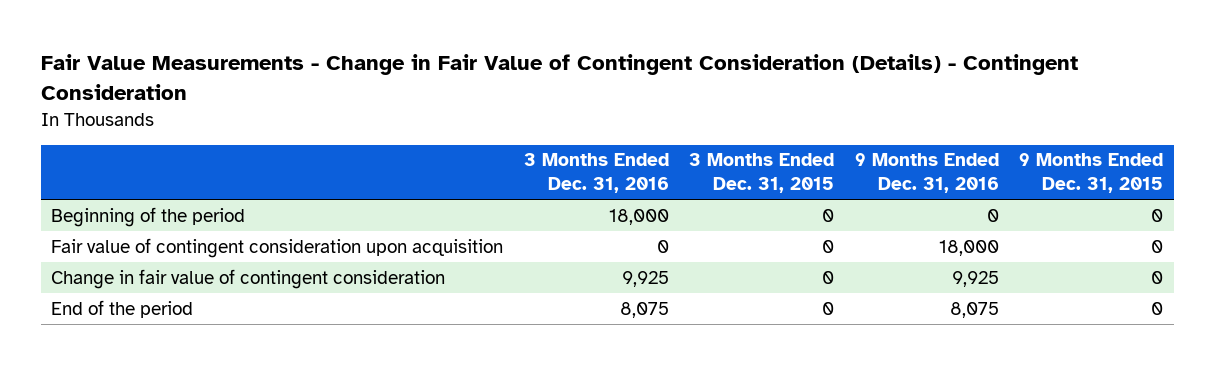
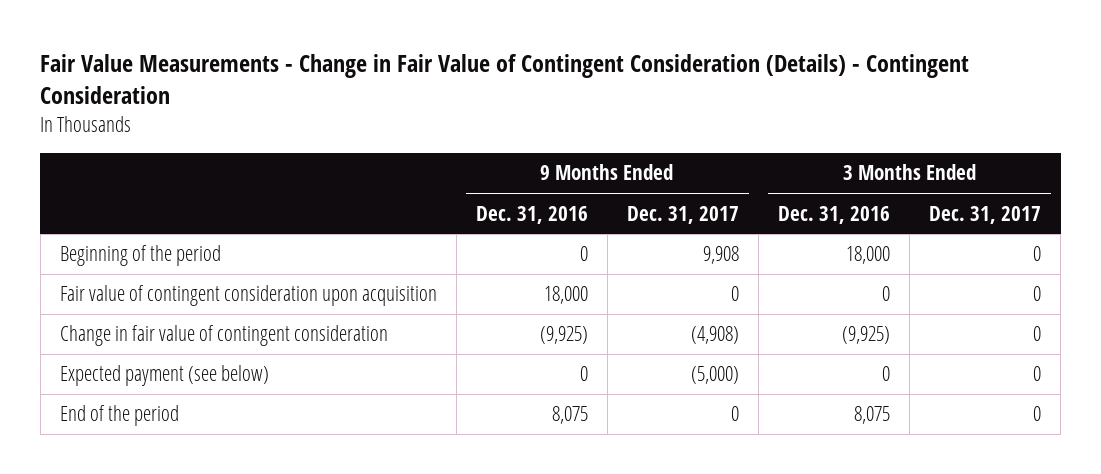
- | 3 Months Ended Dec. 31, 2016 | 3 Months Ended Dec. 31, 2015 | 9 Months Ended Dec. 31, 2016 | 9 Months Ended Dec. 31, 2015
+ | 9 Months Ended Dec. 31, 2016 | 9 Months Ended Dec. 31, 2017 | 3 Months Ended Dec. 31, 2016 | 3 Months Ended Dec. 31, 2017
- Change in fair value of contingent consideration | 9,925 | 0 | 9,925 | 0
+ Change in fair value of contingent consideration | (9,925) | (4,908) | (9,925) | 0
+ Expected payment (see below) | 0 | (5,000) | 0 | 0

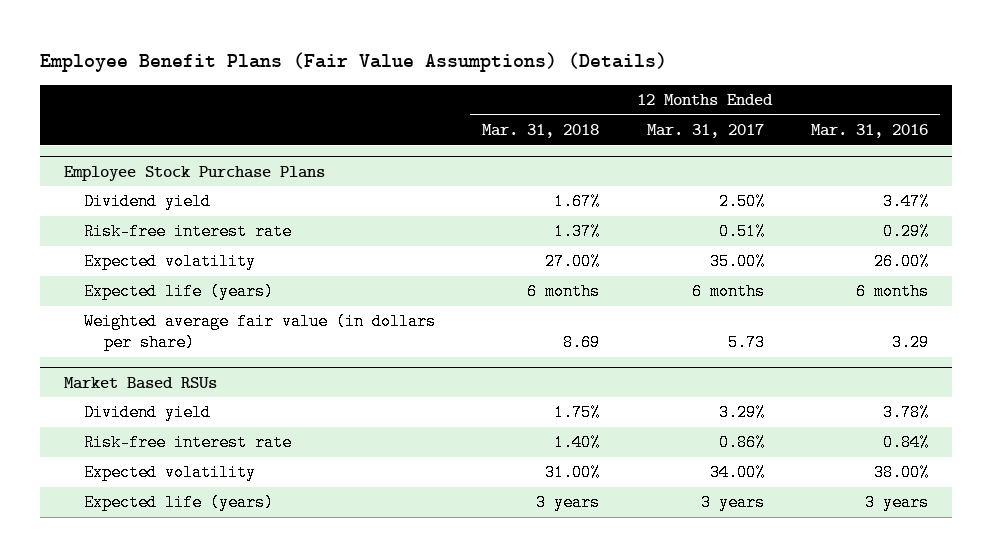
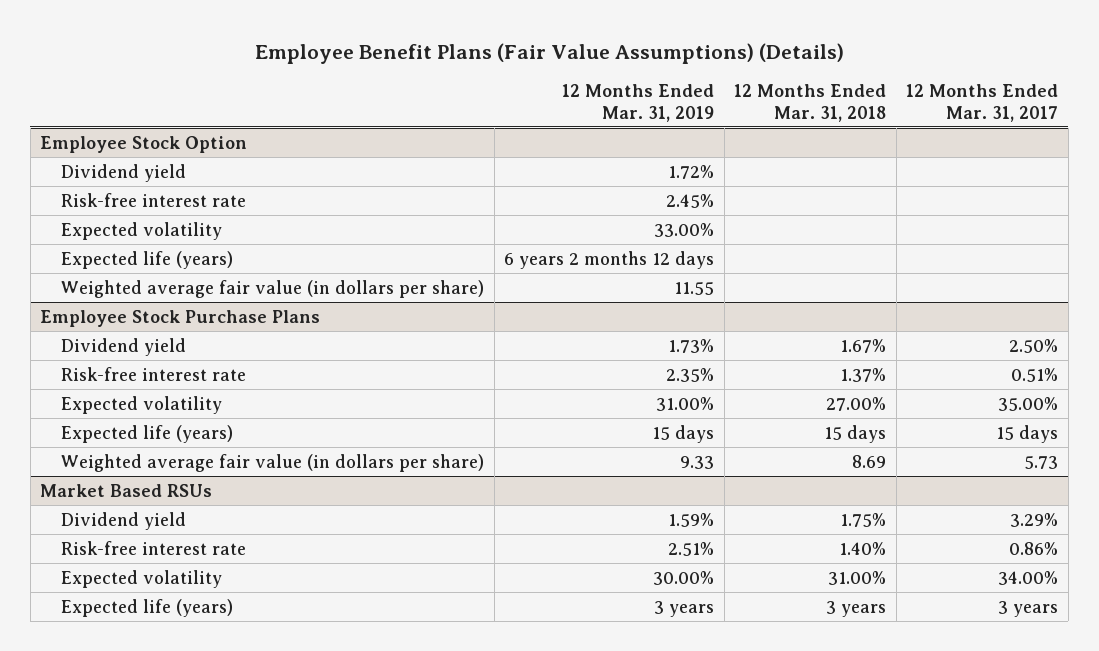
- | 12 Months Ended Mar. 31, 2018 | 12 Months Ended Mar. 31, 2017 | 12 Months Ended Mar. 31, 2016
+ | 12 Months Ended Mar. 31, 2019 | 12 Months Ended Mar. 31, 2018 | 12 Months Ended Mar. 31, 2017
+ Employee Stock Option
+ Dividend yield | 1.72% | |
+ Risk-free interest rate | 2.45% | |
+ Expected volatility | 33.00% | |
+ Expected life (years) | 6 years 2 months 12 days | |
+ Weighted average fair value (in dollars per share) | 11.55 | |
@ Employee Stock Purchase Plans
- Expected life (years) | 6 months | 6 months | 6 months
+ Expected life (years) | 15 days | 15 days | 15 days

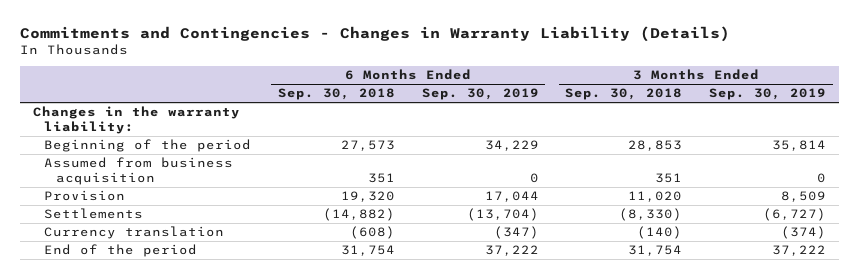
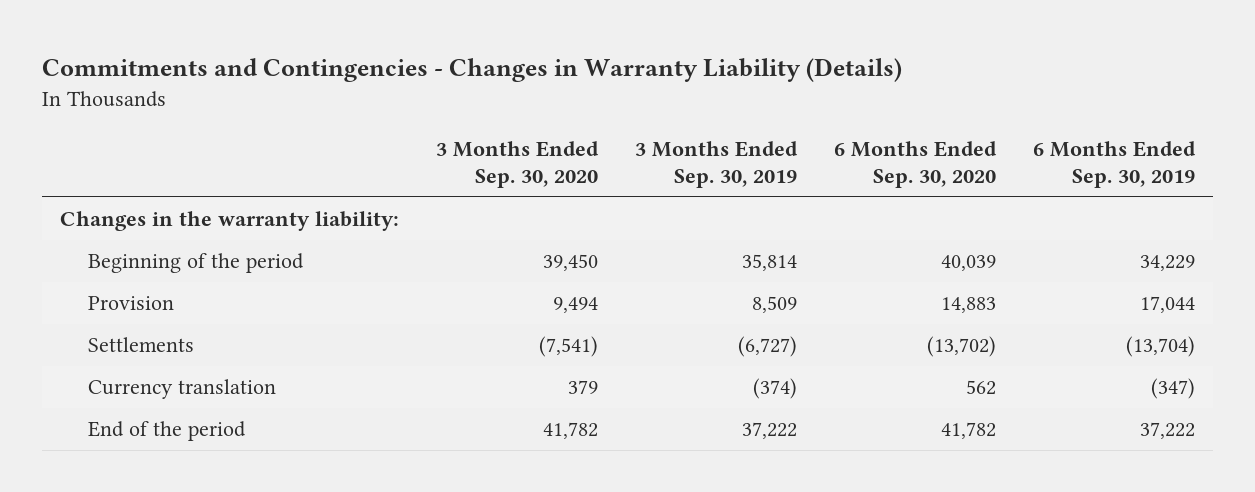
- | 6 Months Ended Sep. 30, 2018 | 6 Months Ended Sep. 30, 2019 | 3 Months Ended Sep. 30, 2018 | 3 Months Ended Sep. 30, 2019
+ | 3 Months Ended Sep. 30, 2020 | 3 Months Ended Sep. 30, 2019 | 6 Months Ended Sep. 30, 2020 | 6 Months Ended Sep. 30, 2019
- Assumed from business acquisition | 351 | 0 | 351 | 0

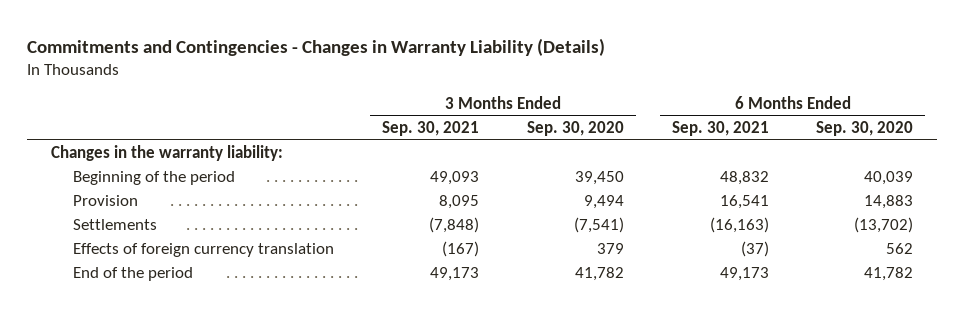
- | 3 Months Ended Sep. 30, 2020 | 3 Months Ended Sep. 30, 2019 | 6 Months Ended Sep. 30, 2020 | 6 Months Ended Sep. 30, 2019
+ | 3 Months Ended Sep. 30, 2021 | 3 Months Ended Sep. 30, 2020 | 6 Months Ended Sep. 30, 2021 | 6 Months Ended Sep. 30, 2020
- Currency translation | 379 | (374) | 562 | (347)
+ Effects of foreign currency translation | (167) | 379 | (37) | 562

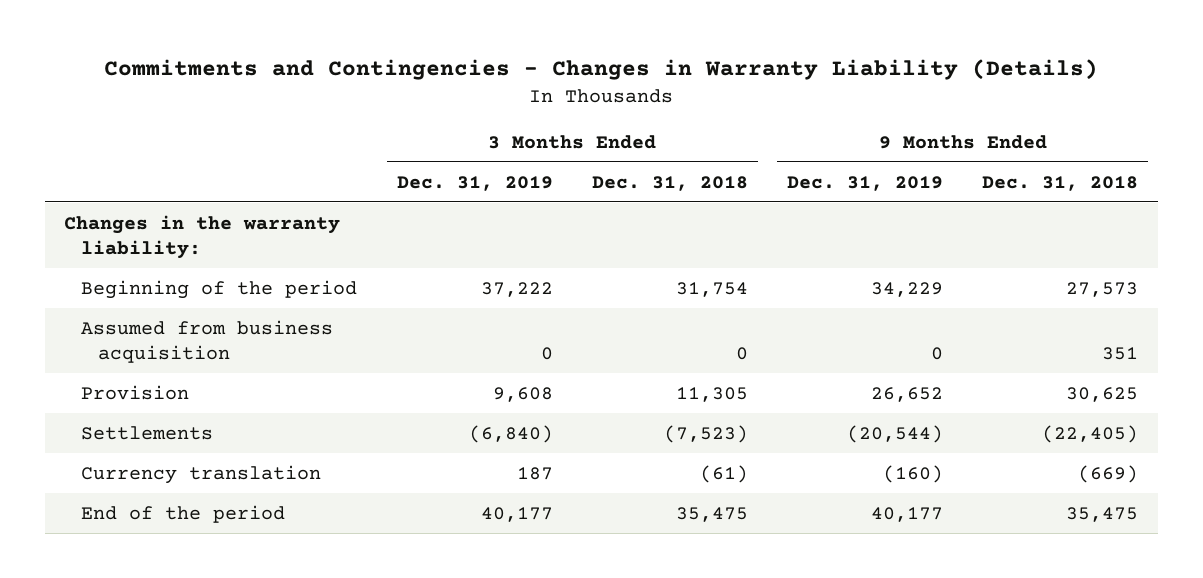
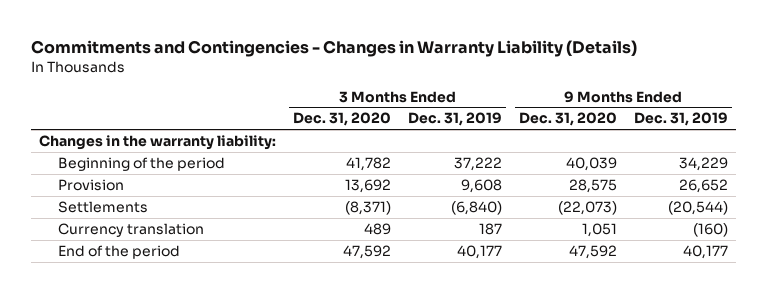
- | 3 Months Ended Dec. 31, 2019 | 3 Months Ended Dec. 31, 2018 | 9 Months Ended Dec. 31, 2019 | 9 Months Ended Dec. 31, 2018
+ | 3 Months Ended Dec. 31, 2020 | 3 Months Ended Dec. 31, 2019 | 9 Months Ended Dec. 31, 2020 | 9 Months Ended Dec. 31, 2019
- Assumed from business acquisition | 0 | 0 | 0 | 351

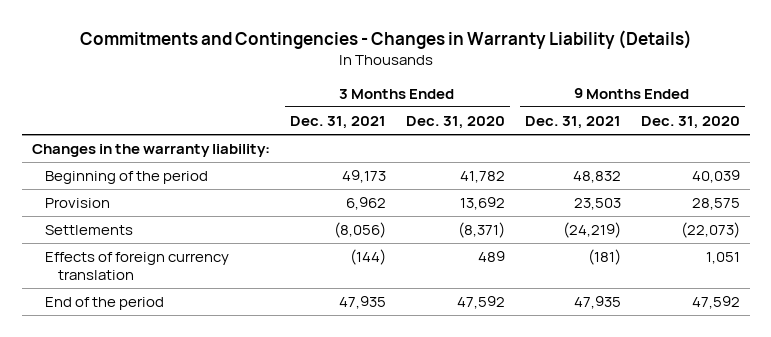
- | 3 Months Ended Dec. 31, 2020 | 3 Months Ended Dec. 31, 2019 | 9 Months Ended Dec. 31, 2020 | 9 Months Ended Dec. 31, 2019
+ | 3 Months Ended Dec. 31, 2021 | 3 Months Ended Dec. 31, 2020 | 9 Months Ended Dec. 31, 2021 | 9 Months Ended Dec. 31, 2020
- Currency translation | 489 | 187 | 1,051 | (160)
+ Effects of foreign currency translation | (144) | 489 | (181) | 1,051

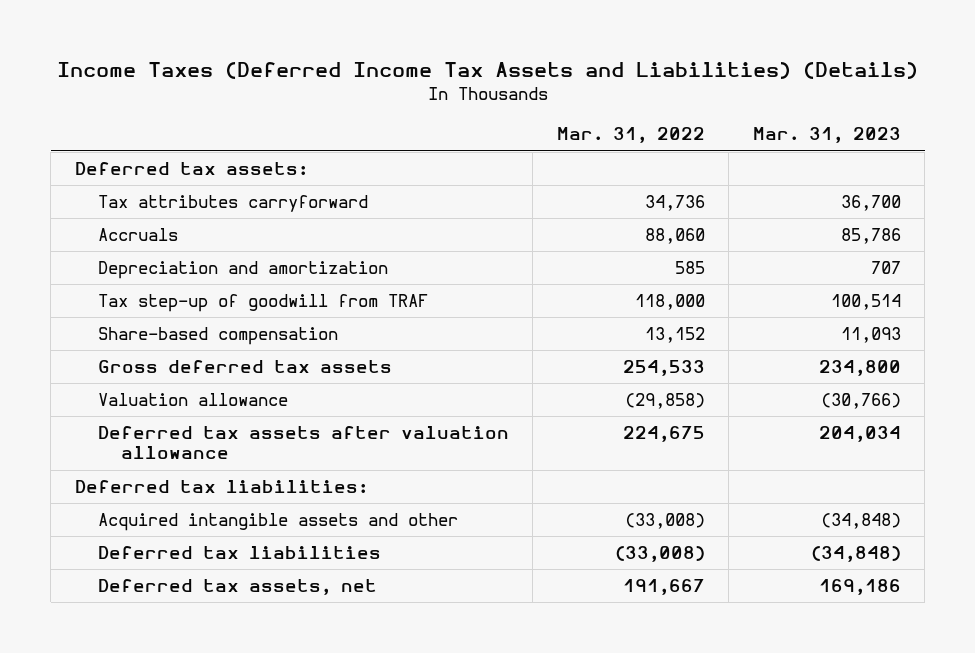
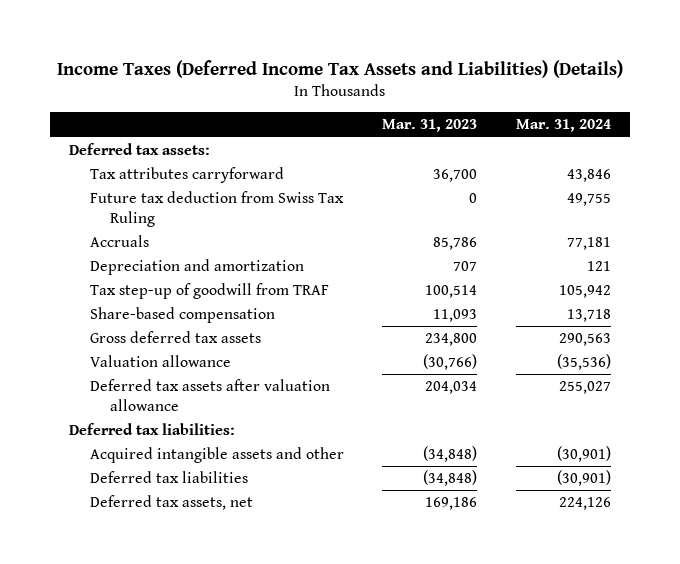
- | Mar. 31, 2022 | Mar. 31, 2023
+ | Mar. 31, 2023 | Mar. 31, 2024
+ Future tax deduction from Swiss Tax Ruling | 0 | 49,755

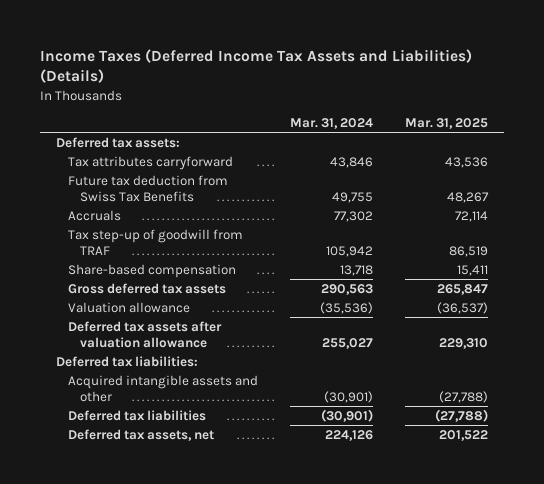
- | Mar. 31, 2023 | Mar. 31, 2024
+ | Mar. 31, 2024 | Mar. 31, 2025
- Future tax deduction from Swiss Tax Ruling | 0 | 49,755
- Accruals | 85,786 | 77,181
- Depreciation and amortization | 707 | 121
+ Future tax deduction from Swiss Tax Benefits | 49,755 | 48,267
+ Accruals | 77,302 | 72,114

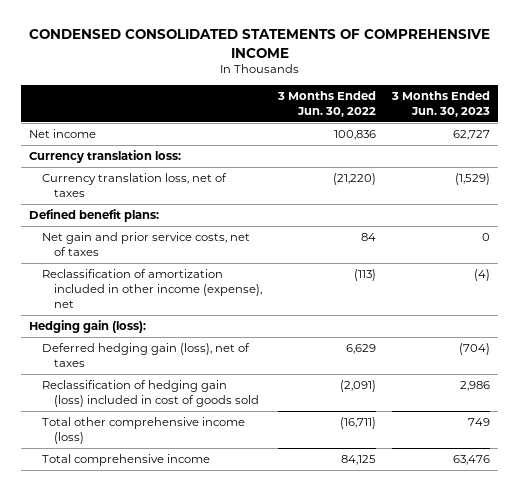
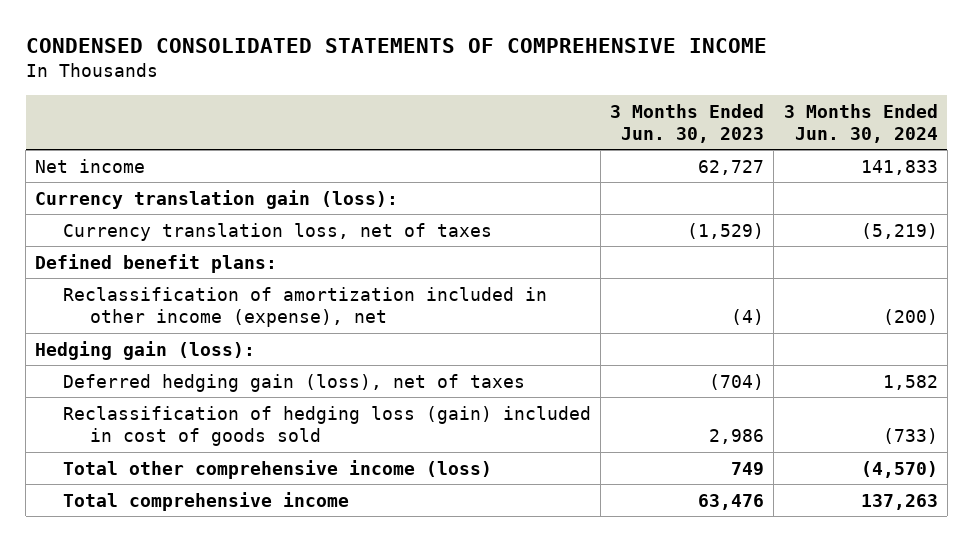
- | 3 Months Ended Jun. 30, 2022 | 3 Months Ended Jun. 30, 2023
+ | 3 Months Ended Jun. 30, 2023 | 3 Months Ended Jun. 30, 2024
- Currency translation loss:
+ Currency translation gain (loss):
- Net gain and prior service costs, net of taxes | 84 | 0
- Reclassification of hedging gain (loss) included in cost of goods sold | (2,091) | 2,986
+ Reclassification of hedging loss (gain) included in cost of goods sold | 2,986 | (733)

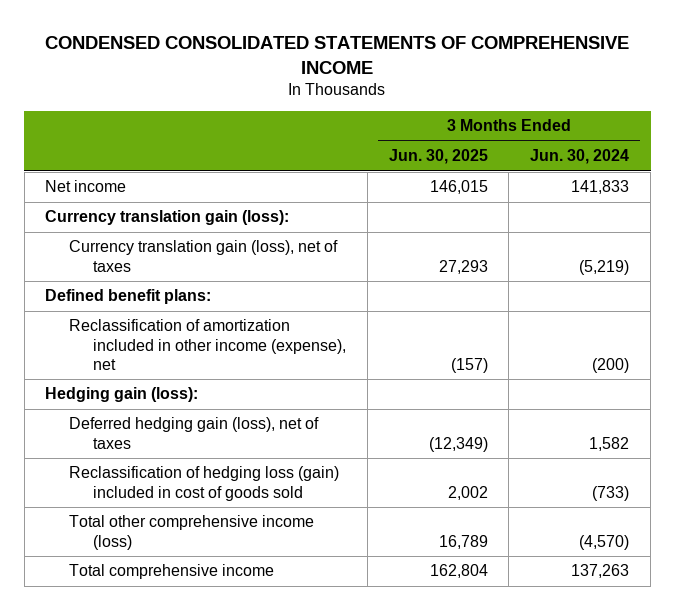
- | 3 Months Ended Jun. 30, 2023 | 3 Months Ended Jun. 30, 2024
+ | 3 Months Ended Jun. 30, 2025 | 3 Months Ended Jun. 30, 2024
- Currency translation loss, net of taxes | (1,529) | (5,219)
+ Currency translation gain (loss), net of taxes | 27,293 | (5,219)

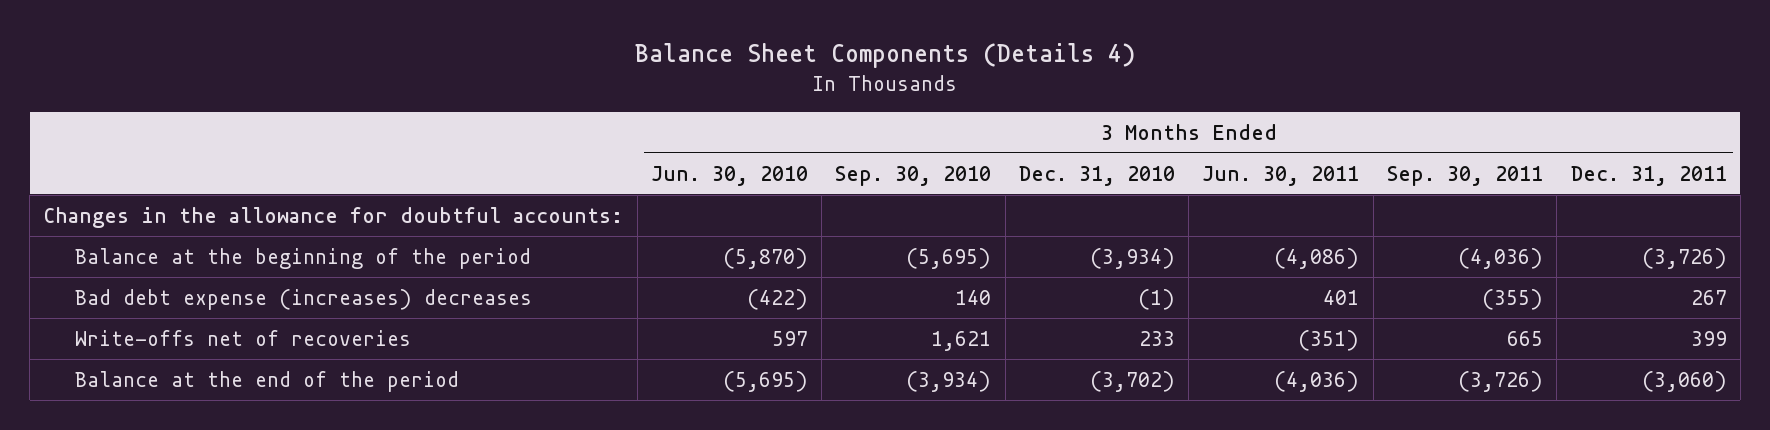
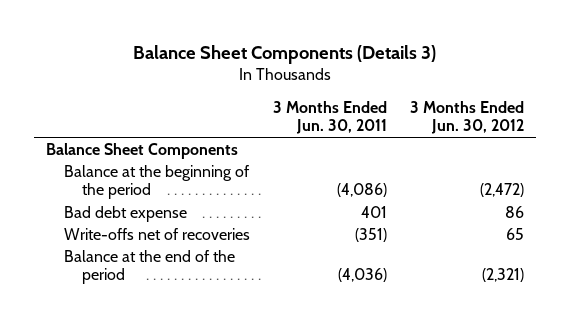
- Balance Sheet Components (Details 4)
+ Balance Sheet Components (Details 3)
- | 3 Months Ended Jun. 30, 2010 | 3 Months Ended Sep. 30, 2010 | 3 Months Ended Dec. 31, 2010 | 3 Months Ended Jun. 30, 2011 | 3 Months Ended Sep. 30, 2011 | 3 Months Ended Dec. 31, 2011
+ | 3 Months Ended Jun. 30, 2011 | 3 Months Ended Jun. 30, 2012
- Changes in the allowance for doubtful accounts:
+ Balance Sheet Components
- Bad debt expense (increases) decreases | (422) | 140 | (1) | 401 | (355) | 267
+ Bad debt expense | 401 | 86

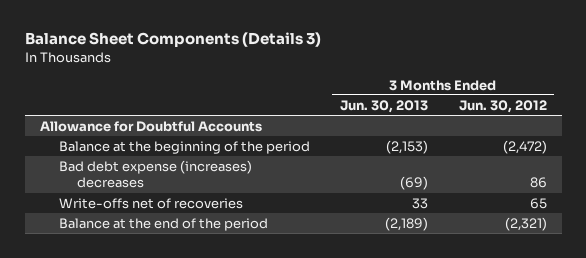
- | 3 Months Ended Jun. 30, 2011 | 3 Months Ended Jun. 30, 2012
+ | 3 Months Ended Jun. 30, 2013 | 3 Months Ended Jun. 30, 2012
- Balance Sheet Components
+ Allowance for Doubtful Accounts
- Bad debt expense | 401 | 86
+ Bad debt expense (increases) decreases | (69) | 86

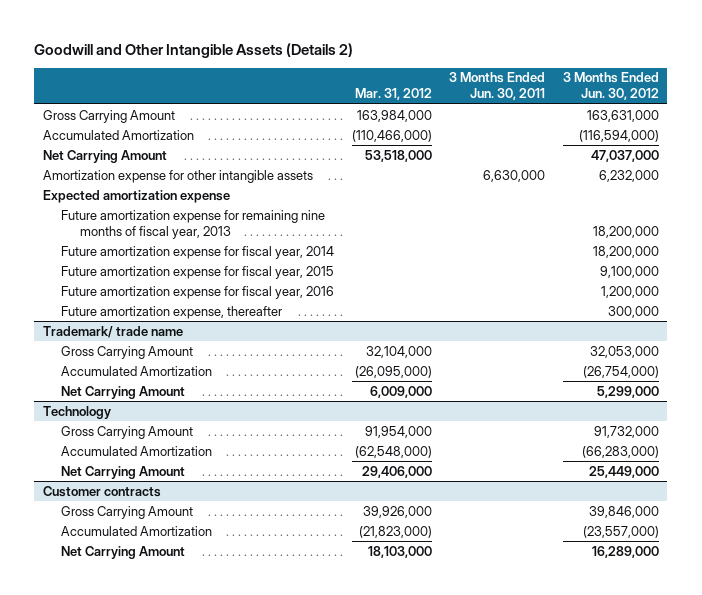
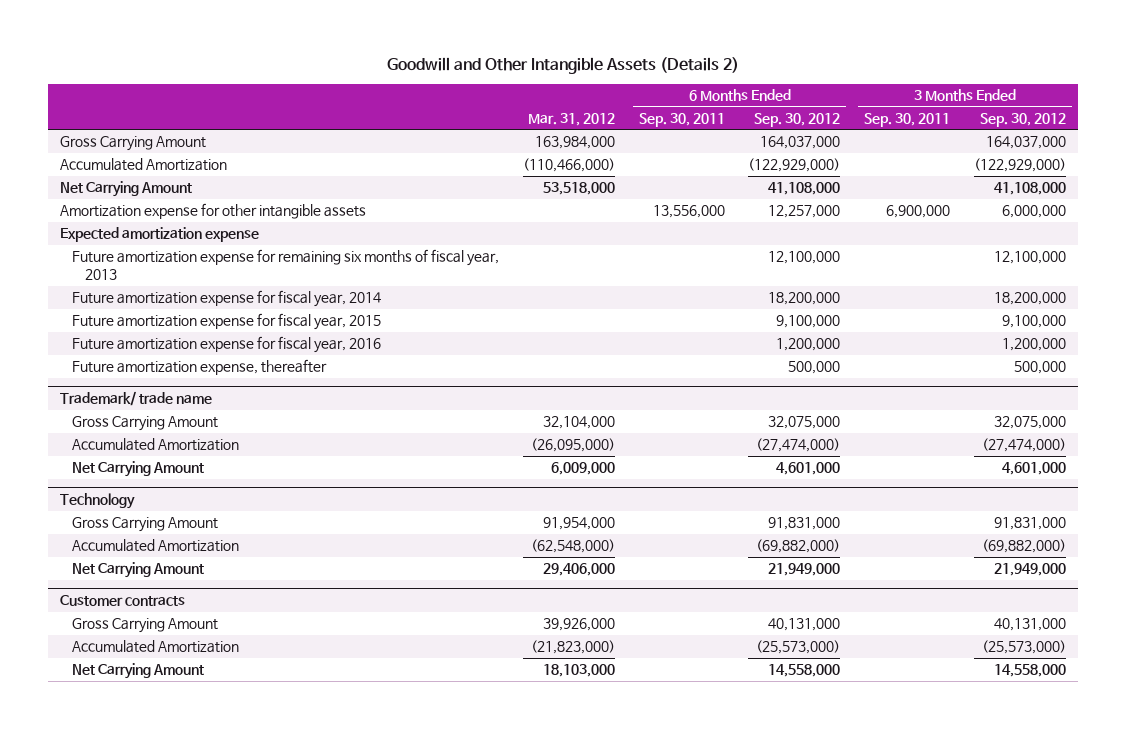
- | Mar. 31, 2012 | 3 Months Ended Jun. 30, 2011 | 3 Months Ended Jun. 30, 2012
+ | Mar. 31, 2012 | 6 Months Ended Sep. 30, 2011 | 6 Months Ended Sep. 30, 2012 | 3 Months Ended Sep. 30, 2011 | 3 Months Ended Sep. 30, 2012
- Future amortization expense for remaining nine months of fiscal year, 2013 | | | 18,200,000
+ Future amortization expense for remaining six months of fiscal year, 2013 | | | 12,100,000 | | 12,100,000

